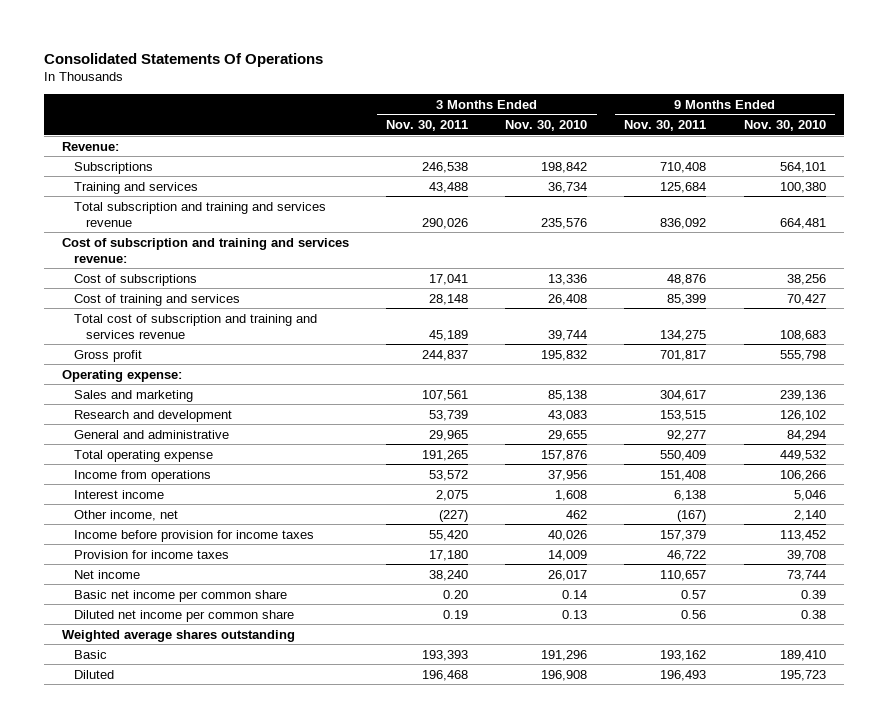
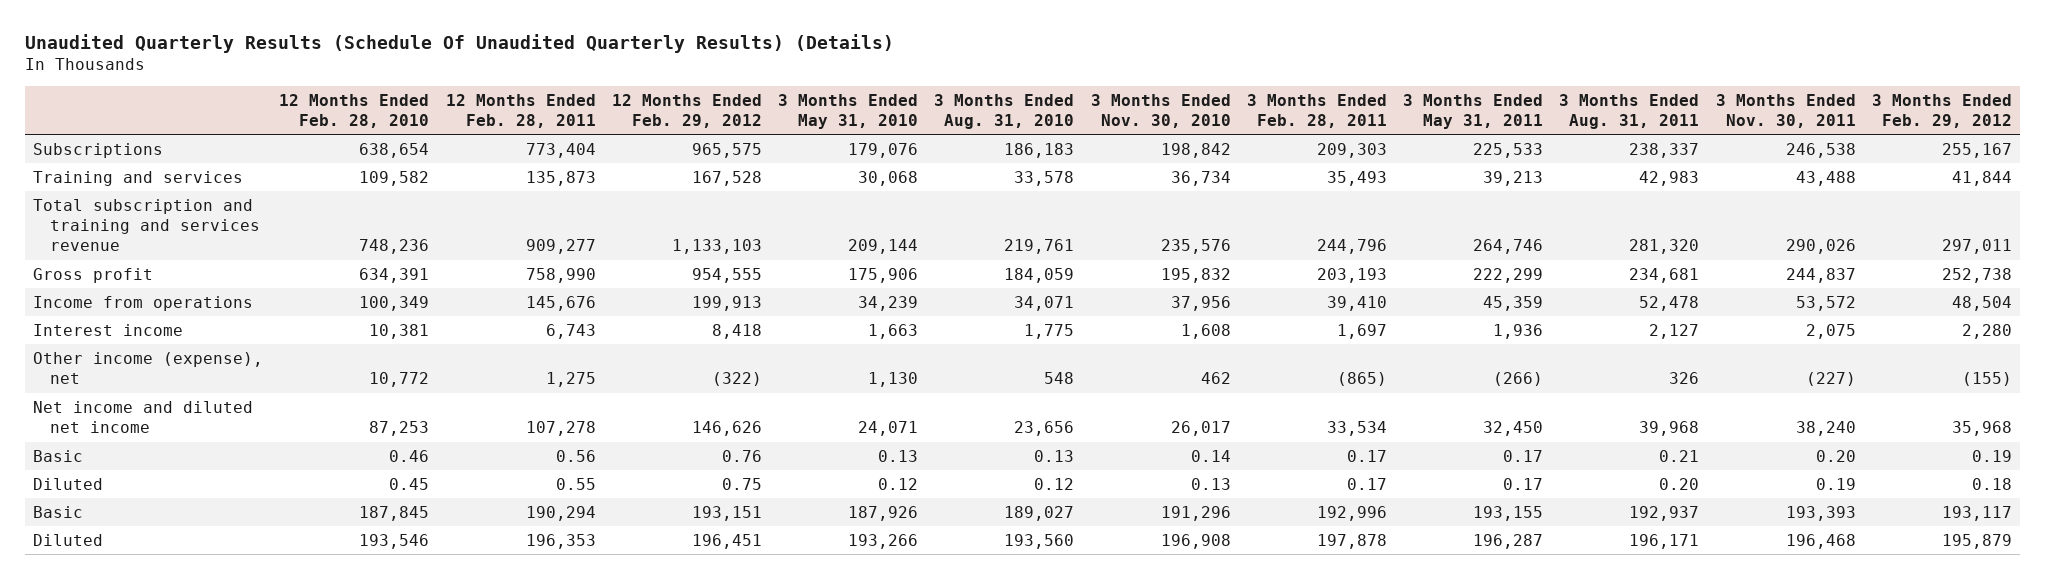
- Consolidated Statements Of Operations
+ Unaudited Quarterly Results (Schedule Of Unaudited Quarterly Results) (Details)
- | 3 Months Ended Nov. 30, 2011 | 3 Months Ended Nov. 30, 2010 | 9 Months Ended Nov. 30, 2011 | 9 Months Ended Nov. 30, 2010
+ | 12 Months Ended Feb. 28, 2010 | 12 Months Ended Feb. 28, 2011 | 12 Months Ended Feb. 29, 2012 | 3 Months Ended May 31, 2010 | 3 Months Ended Aug. 31, 2010 | 3 Months Ended Nov. 30, 2010 | 3 Months Ended Feb. 28, 2011 | 3 Months Ended May 31, 2011 | 3 Months Ended Aug. 31, 2011 | 3 Months Ended Nov. 30, 2011 | 3 Months Ended Feb. 29, 2012
- Revenue:
- Cost of subscription and training and services revenue:
- Cost of subscriptions | 17,041 | 13,336 | 48,876 | 38,256
- Cost of training and services | 28,148 | 26,408 | 85,399 | 70,427
- Total cost of subscription and training and services revenue | 45,189 | 39,744 | 134,275 | 108,683
- Operating expense:
- Sales and marketing | 107,561 | 85,138 | 304,617 | 239,136
- Research and development | 53,739 | 43,083 | 153,515 | 126,102
- General and administrative | 29,965 | 29,655 | 92,277 | 84,294
- Total operating expense | 191,265 | 157,876 | 550,409 | 449,532
- Other income, net | (227) | 462 | (167) | 2,140
- Income before provision for income taxes | 55,420 | 40,026 | 157,379 | 113,452
- Provision for income taxes | 17,180 | 14,009 | 46,722 | 39,708
- Net income | 38,240 | 26,017 | 110,657 | 73,744
- Basic net income per common share | 0.20 | 0.14 | 0.57 | 0.39
- Diluted net income per common share | 0.19 | 0.13 | 0.56 | 0.38
- Weighted average shares outstanding
+ Other income (expense), net | 10,772 | 1,275 | (322) | 1,130 | 548 | 462 | (865) | (266) | 326 | (227) | (155)
+ Net income and diluted net income | 87,253 | 107,278 | 146,626 | 24,071 | 23,656 | 26,017 | 33,534 | 32,450 | 39,968 | 38,240 | 35,968
+ Basic | 0.46 | 0.56 | 0.76 | 0.13 | 0.13 | 0.14 | 0.17 | 0.17 | 0.21 | 0.20 | 0.19
+ Diluted | 0.45 | 0.55 | 0.75 | 0.12 | 0.12 | 0.13 | 0.17 | 0.17 | 0.20 | 0.19 | 0.18

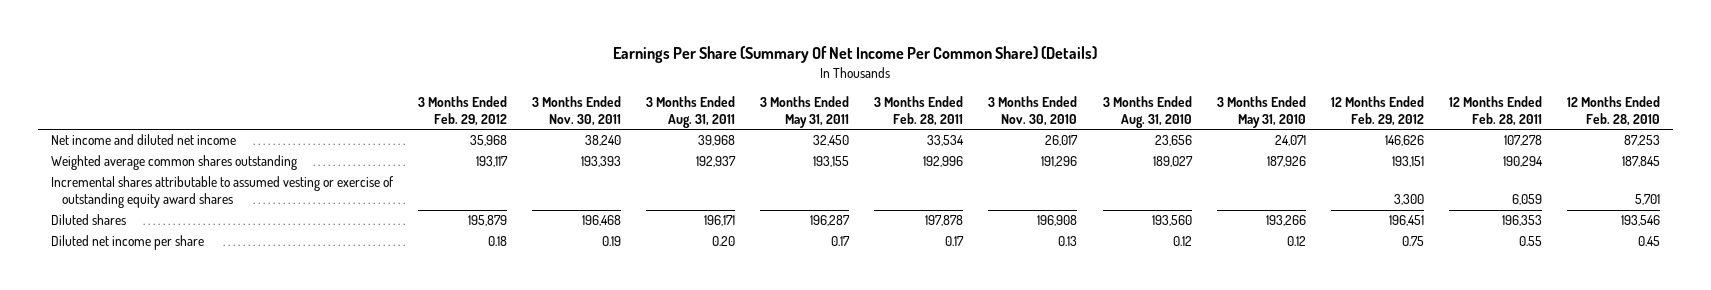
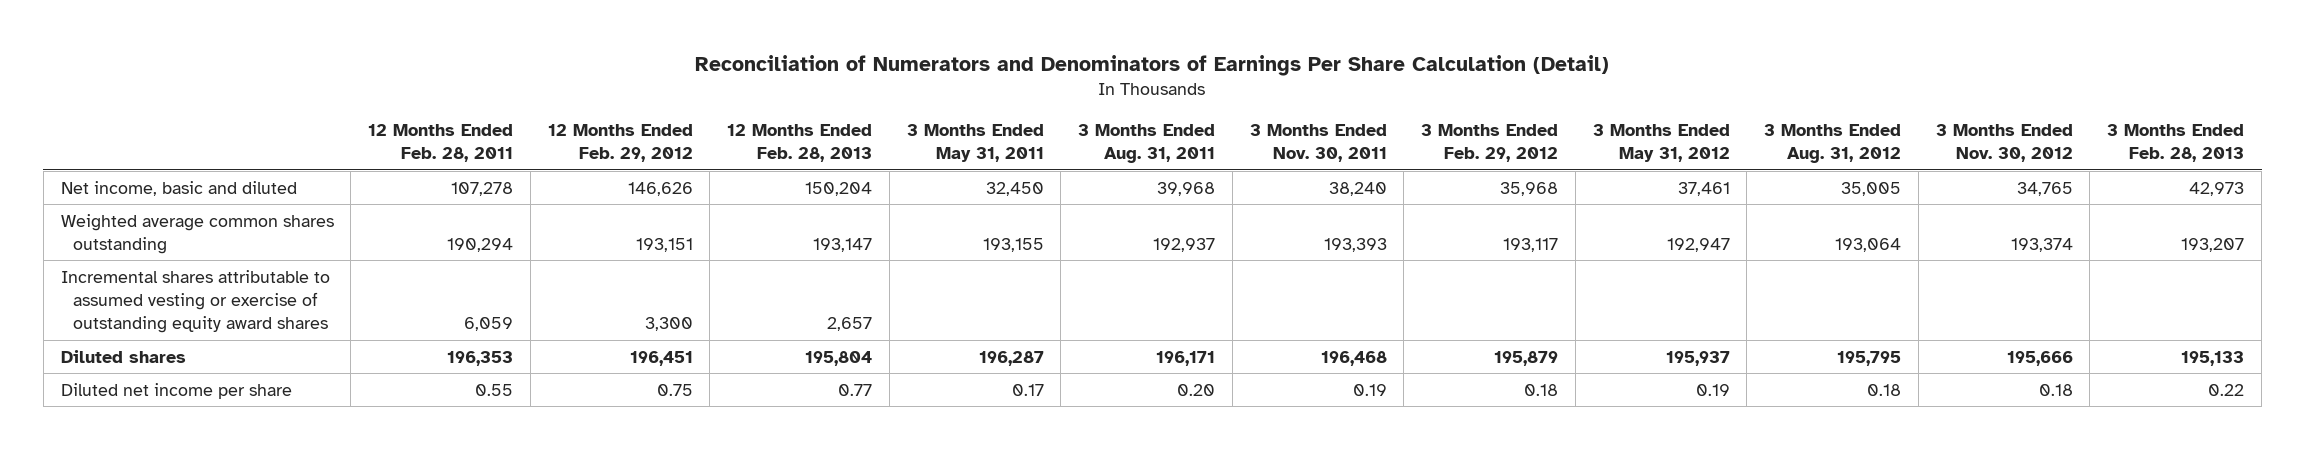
- Earnings Per Share (Summary Of Net Income Per Common Share) (Details)
+ Reconciliation of Numerators and Denominators of Earnings Per Share Calculation (Detail)
- | 3 Months Ended Feb. 29, 2012 | 3 Months Ended Nov. 30, 2011 | 3 Months Ended Aug. 31, 2011 | 3 Months Ended May 31, 2011 | 3 Months Ended Feb. 28, 2011 | 3 Months Ended Nov. 30, 2010 | 3 Months Ended Aug. 31, 2010 | 3 Months Ended May 31, 2010 | 12 Months Ended Feb. 29, 2012 | 12 Months Ended Feb. 28, 2011 | 12 Months Ended Feb. 28, 2010
+ | 12 Months Ended Feb. 28, 2011 | 12 Months Ended Feb. 29, 2012 | 12 Months Ended Feb. 28, 2013 | 3 Months Ended May 31, 2011 | 3 Months Ended Aug. 31, 2011 | 3 Months Ended Nov. 30, 2011 | 3 Months Ended Feb. 29, 2012 | 3 Months Ended May 31, 2012 | 3 Months Ended Aug. 31, 2012 | 3 Months Ended Nov. 30, 2012 | 3 Months Ended Feb. 28, 2013
- Net income and diluted net income | 35,968 | 38,240 | 39,968 | 32,450 | 33,534 | 26,017 | 23,656 | 24,071 | 146,626 | 107,278 | 87,253
+ Net income, basic and diluted | 107,278 | 146,626 | 150,204 | 32,450 | 39,968 | 38,240 | 35,968 | 37,461 | 35,005 | 34,765 | 42,973

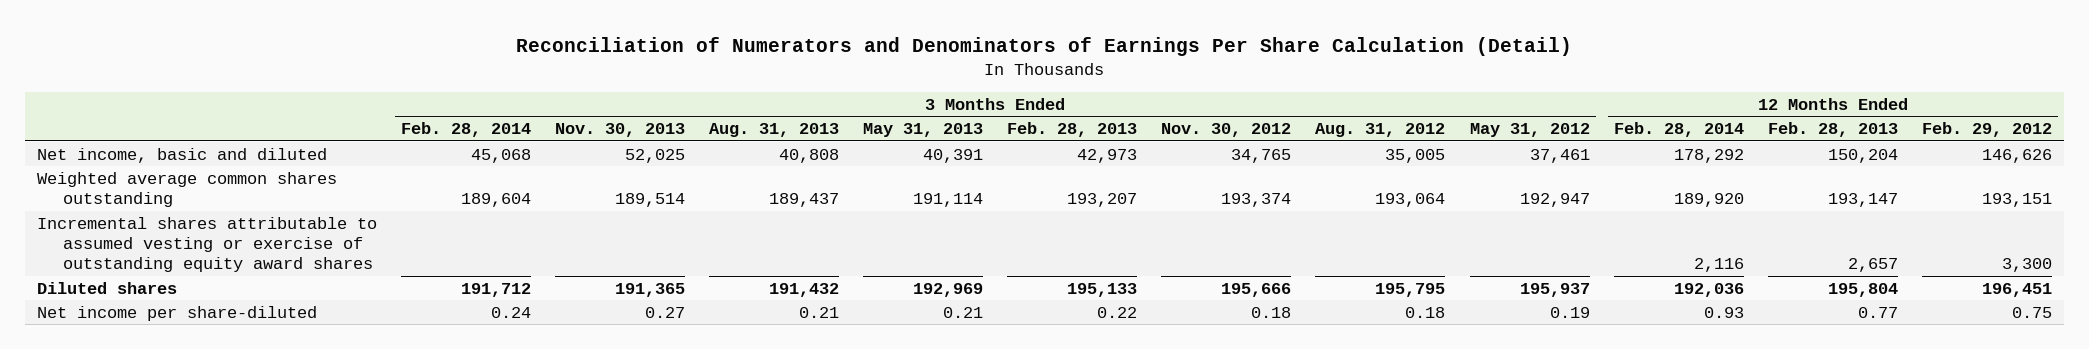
- | 12 Months Ended Feb. 28, 2011 | 12 Months Ended Feb. 29, 2012 | 12 Months Ended Feb. 28, 2013 | 3 Months Ended May 31, 2011 | 3 Months Ended Aug. 31, 2011 | 3 Months Ended Nov. 30, 2011 | 3 Months Ended Feb. 29, 2012 | 3 Months Ended May 31, 2012 | 3 Months Ended Aug. 31, 2012 | 3 Months Ended Nov. 30, 2012 | 3 Months Ended Feb. 28, 2013
+ | 3 Months Ended Feb. 28, 2014 | 3 Months Ended Nov. 30, 2013 | 3 Months Ended Aug. 31, 2013 | 3 Months Ended May 31, 2013 | 3 Months Ended Feb. 28, 2013 | 3 Months Ended Nov. 30, 2012 | 3 Months Ended Aug. 31, 2012 | 3 Months Ended May 31, 2012 | 12 Months Ended Feb. 28, 2014 | 12 Months Ended Feb. 28, 2013 | 12 Months Ended Feb. 29, 2012
- Diluted net income per share | 0.55 | 0.75 | 0.77 | 0.17 | 0.20 | 0.19 | 0.18 | 0.19 | 0.18 | 0.18 | 0.22
+ Net income per share-diluted | 0.24 | 0.27 | 0.21 | 0.21 | 0.22 | 0.18 | 0.18 | 0.19 | 0.93 | 0.77 | 0.75

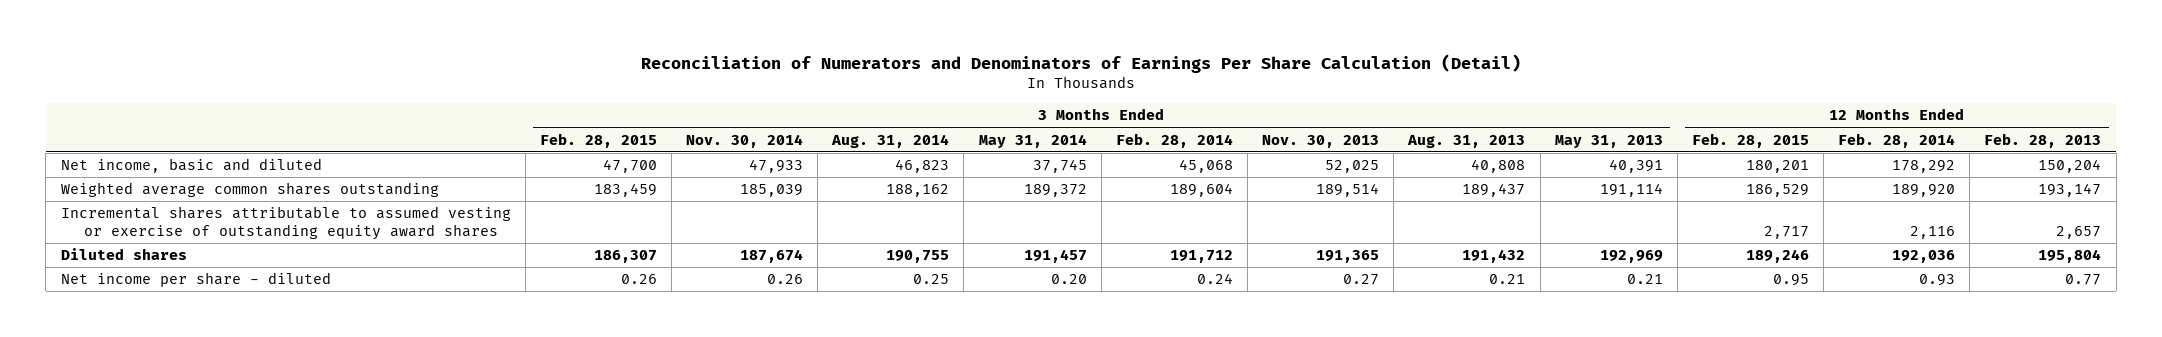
- | 3 Months Ended Feb. 28, 2014 | 3 Months Ended Nov. 30, 2013 | 3 Months Ended Aug. 31, 2013 | 3 Months Ended May 31, 2013 | 3 Months Ended Feb. 28, 2013 | 3 Months Ended Nov. 30, 2012 | 3 Months Ended Aug. 31, 2012 | 3 Months Ended May 31, 2012 | 12 Months Ended Feb. 28, 2014 | 12 Months Ended Feb. 28, 2013 | 12 Months Ended Feb. 29, 2012
+ | 3 Months Ended Feb. 28, 2015 | 3 Months Ended Nov. 30, 2014 | 3 Months Ended Aug. 31, 2014 | 3 Months Ended May 31, 2014 | 3 Months Ended Feb. 28, 2014 | 3 Months Ended Nov. 30, 2013 | 3 Months Ended Aug. 31, 2013 | 3 Months Ended May 31, 2013 | 12 Months Ended Feb. 28, 2015 | 12 Months Ended Feb. 28, 2014 | 12 Months Ended Feb. 28, 2013
- Net income per share-diluted | 0.24 | 0.27 | 0.21 | 0.21 | 0.22 | 0.18 | 0.18 | 0.19 | 0.93 | 0.77 | 0.75
+ Net income per share - diluted | 0.26 | 0.26 | 0.25 | 0.20 | 0.24 | 0.27 | 0.21 | 0.21 | 0.95 | 0.93 | 0.77

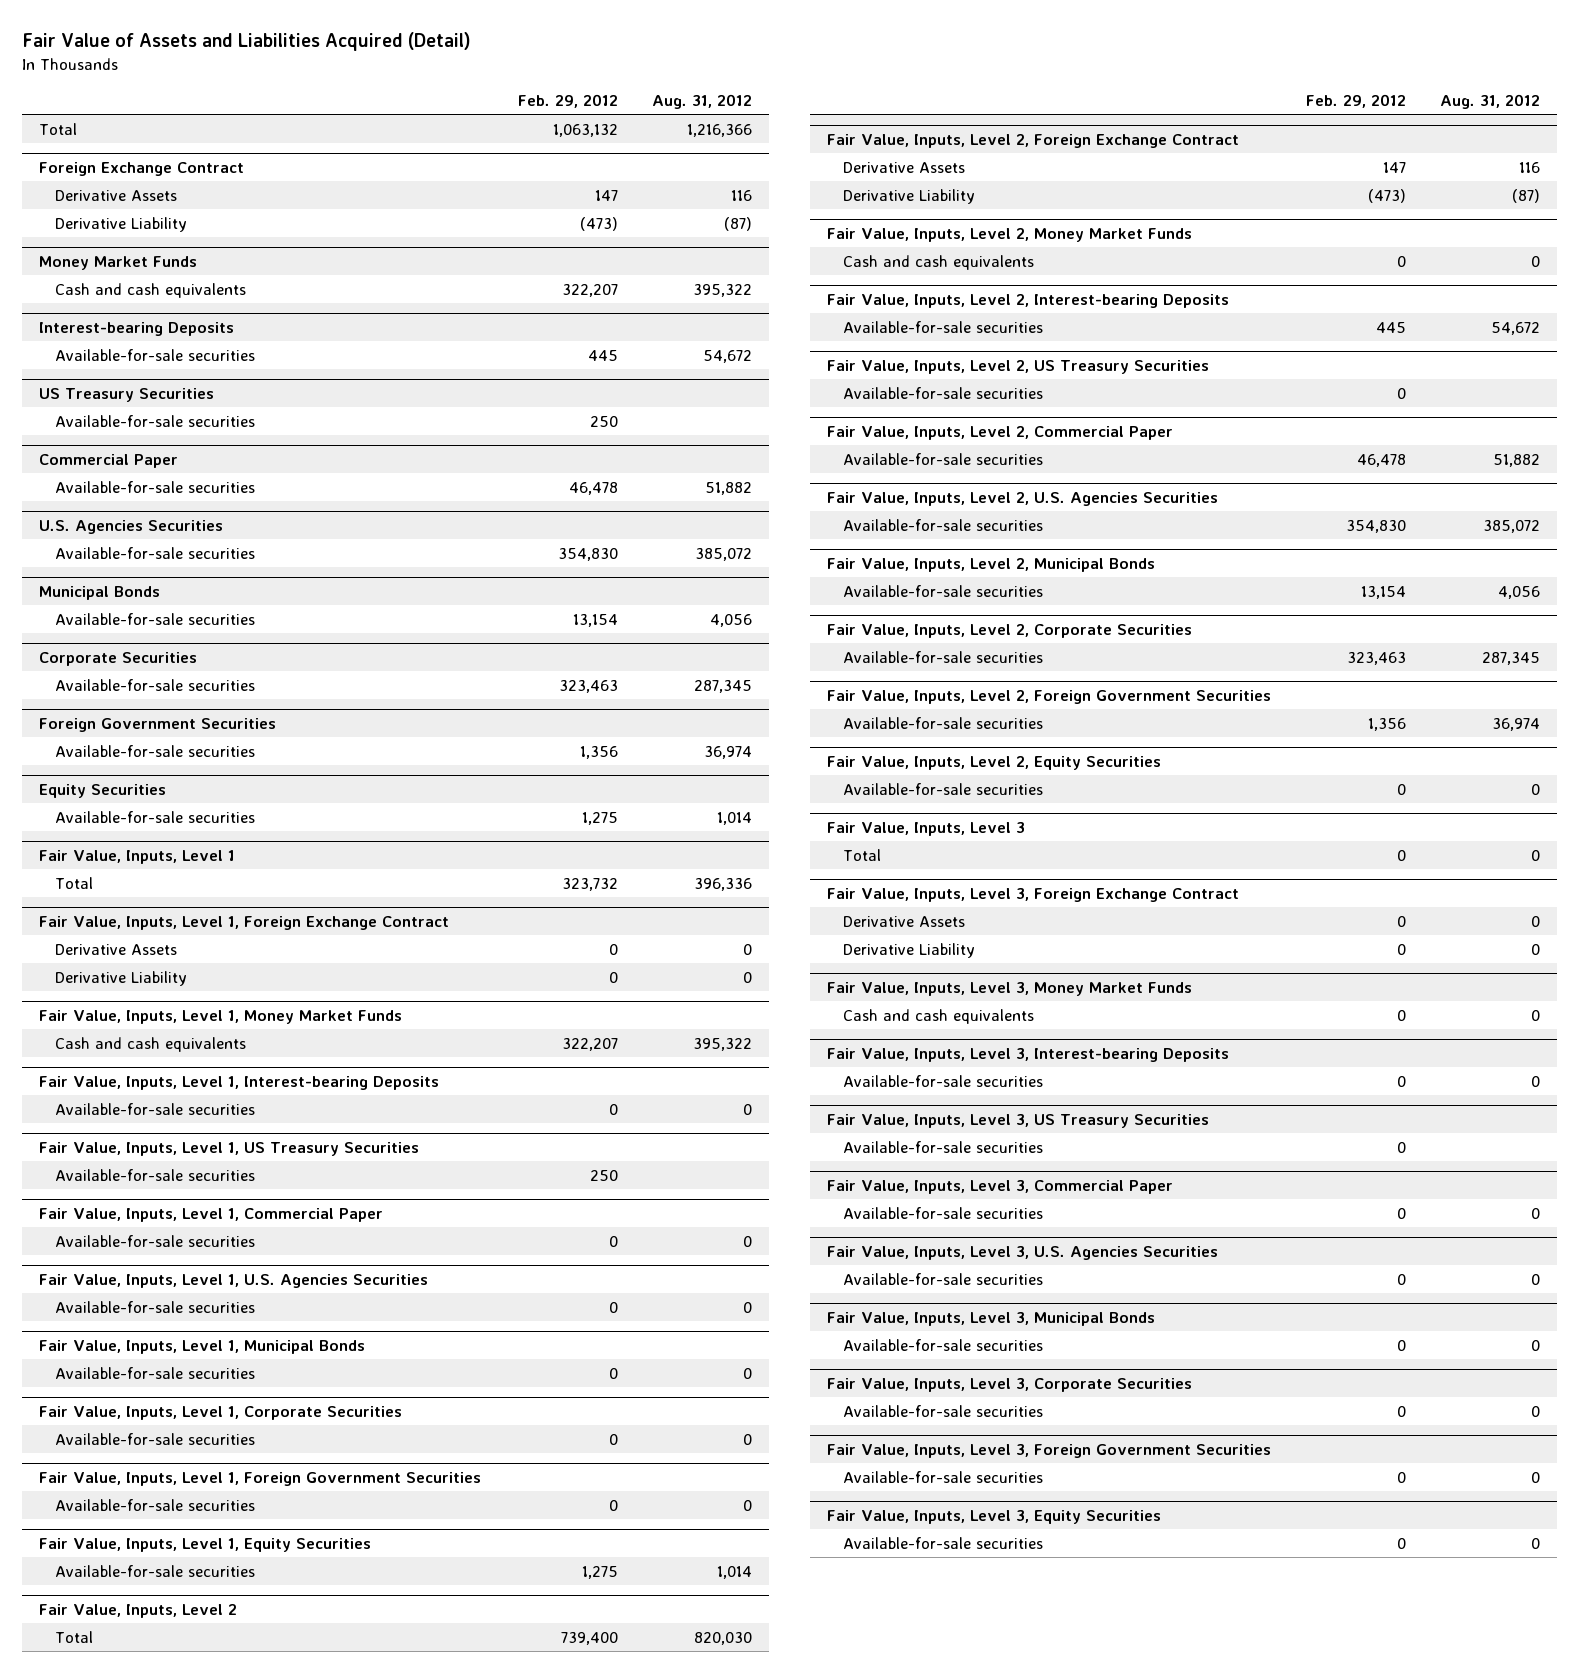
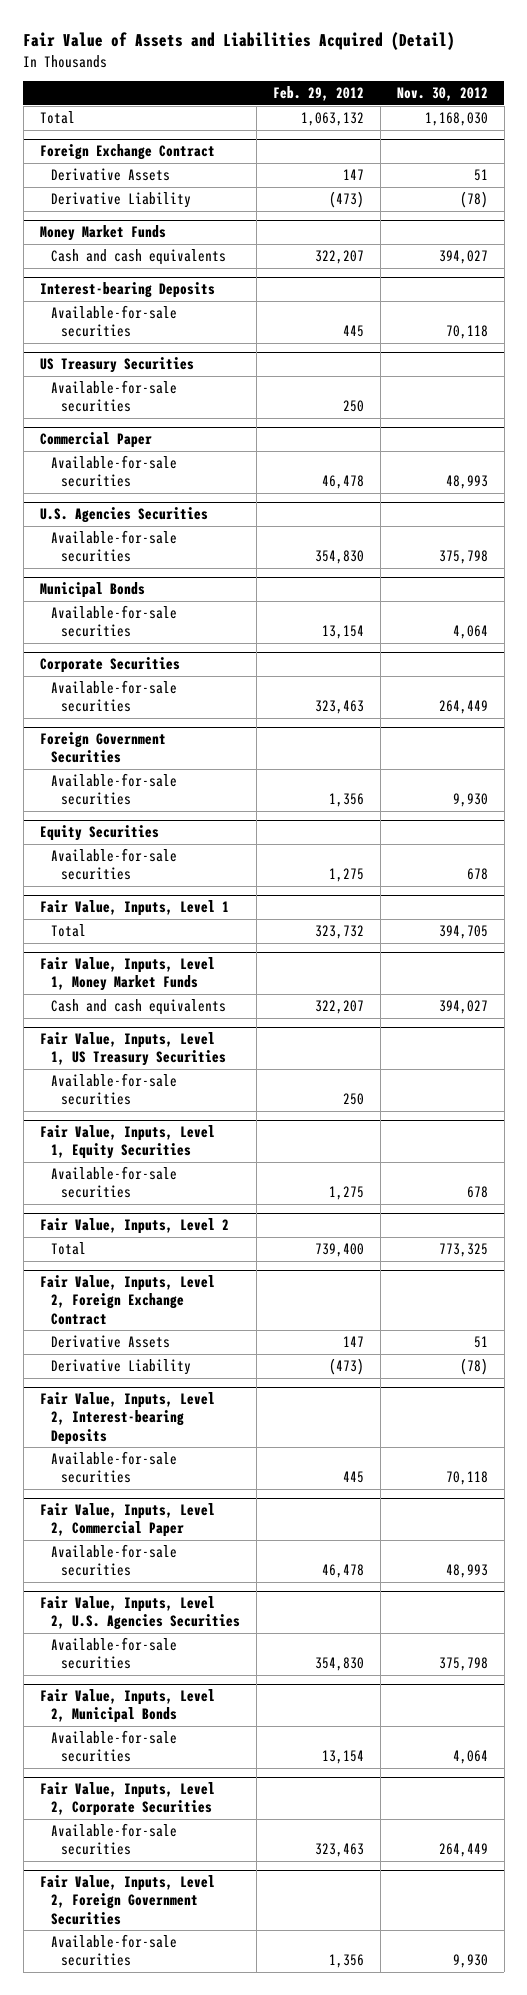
- | Feb. 29, 2012 | Aug. 31, 2012
+ | Feb. 29, 2012 | Nov. 30, 2012
- Fair Value, Inputs, Level 1, Foreign Exchange Contract
- Derivative Assets | 0 | 0
- Derivative Liability | 0 | 0
- Fair Value, Inputs, Level 1, Interest-bearing Deposits
- Available-for-sale securities | 0 | 0
- Fair Value, Inputs, Level 1, Commercial Paper
- Available-for-sale securities | 0 | 0
- Fair Value, Inputs, Level 1, U.S. Agencies Securities
- Available-for-sale securities | 0 | 0
- Fair Value, Inputs, Level 1, Municipal Bonds
- Available-for-sale securities | 0 | 0
- Fair Value, Inputs, Level 1, Corporate Securities
- Available-for-sale securities | 0 | 0
- Fair Value, Inputs, Level 1, Foreign Government Securities
- Available-for-sale securities | 0 | 0
- Fair Value, Inputs, Level 2, Money Market Funds
- Cash and cash equivalents | 0 | 0
- Fair Value, Inputs, Level 2, US Treasury Securities
- Available-for-sale securities | 0 |
- Fair Value, Inputs, Level 2, Equity Securities
- Available-for-sale securities | 0 | 0
- Fair Value, Inputs, Level 3
- Total | 0 | 0
- Fair Value, Inputs, Level 3, Foreign Exchange Contract
- Derivative Assets | 0 | 0
- Derivative Liability | 0 | 0
- Fair Value, Inputs, Level 3, Money Market Funds
- Cash and cash equivalents | 0 | 0
- Fair Value, Inputs, Level 3, Interest-bearing Deposits
- Available-for-sale securities | 0 | 0
- Fair Value, Inputs, Level 3, US Treasury Securities
- Available-for-sale securities | 0 |
- Fair Value, Inputs, Level 3, Commercial Paper
- Available-for-sale securities | 0 | 0
- Fair Value, Inputs, Level 3, U.S. Agencies Securities
- Available-for-sale securities | 0 | 0
- Fair Value, Inputs, Level 3, Municipal Bonds
- Available-for-sale securities | 0 | 0
- Fair Value, Inputs, Level 3, Corporate Securities
- Available-for-sale securities | 0 | 0
- Fair Value, Inputs, Level 3, Foreign Government Securities
- Available-for-sale securities | 0 | 0
- Fair Value, Inputs, Level 3, Equity Securities
- Available-for-sale securities | 0 | 0

